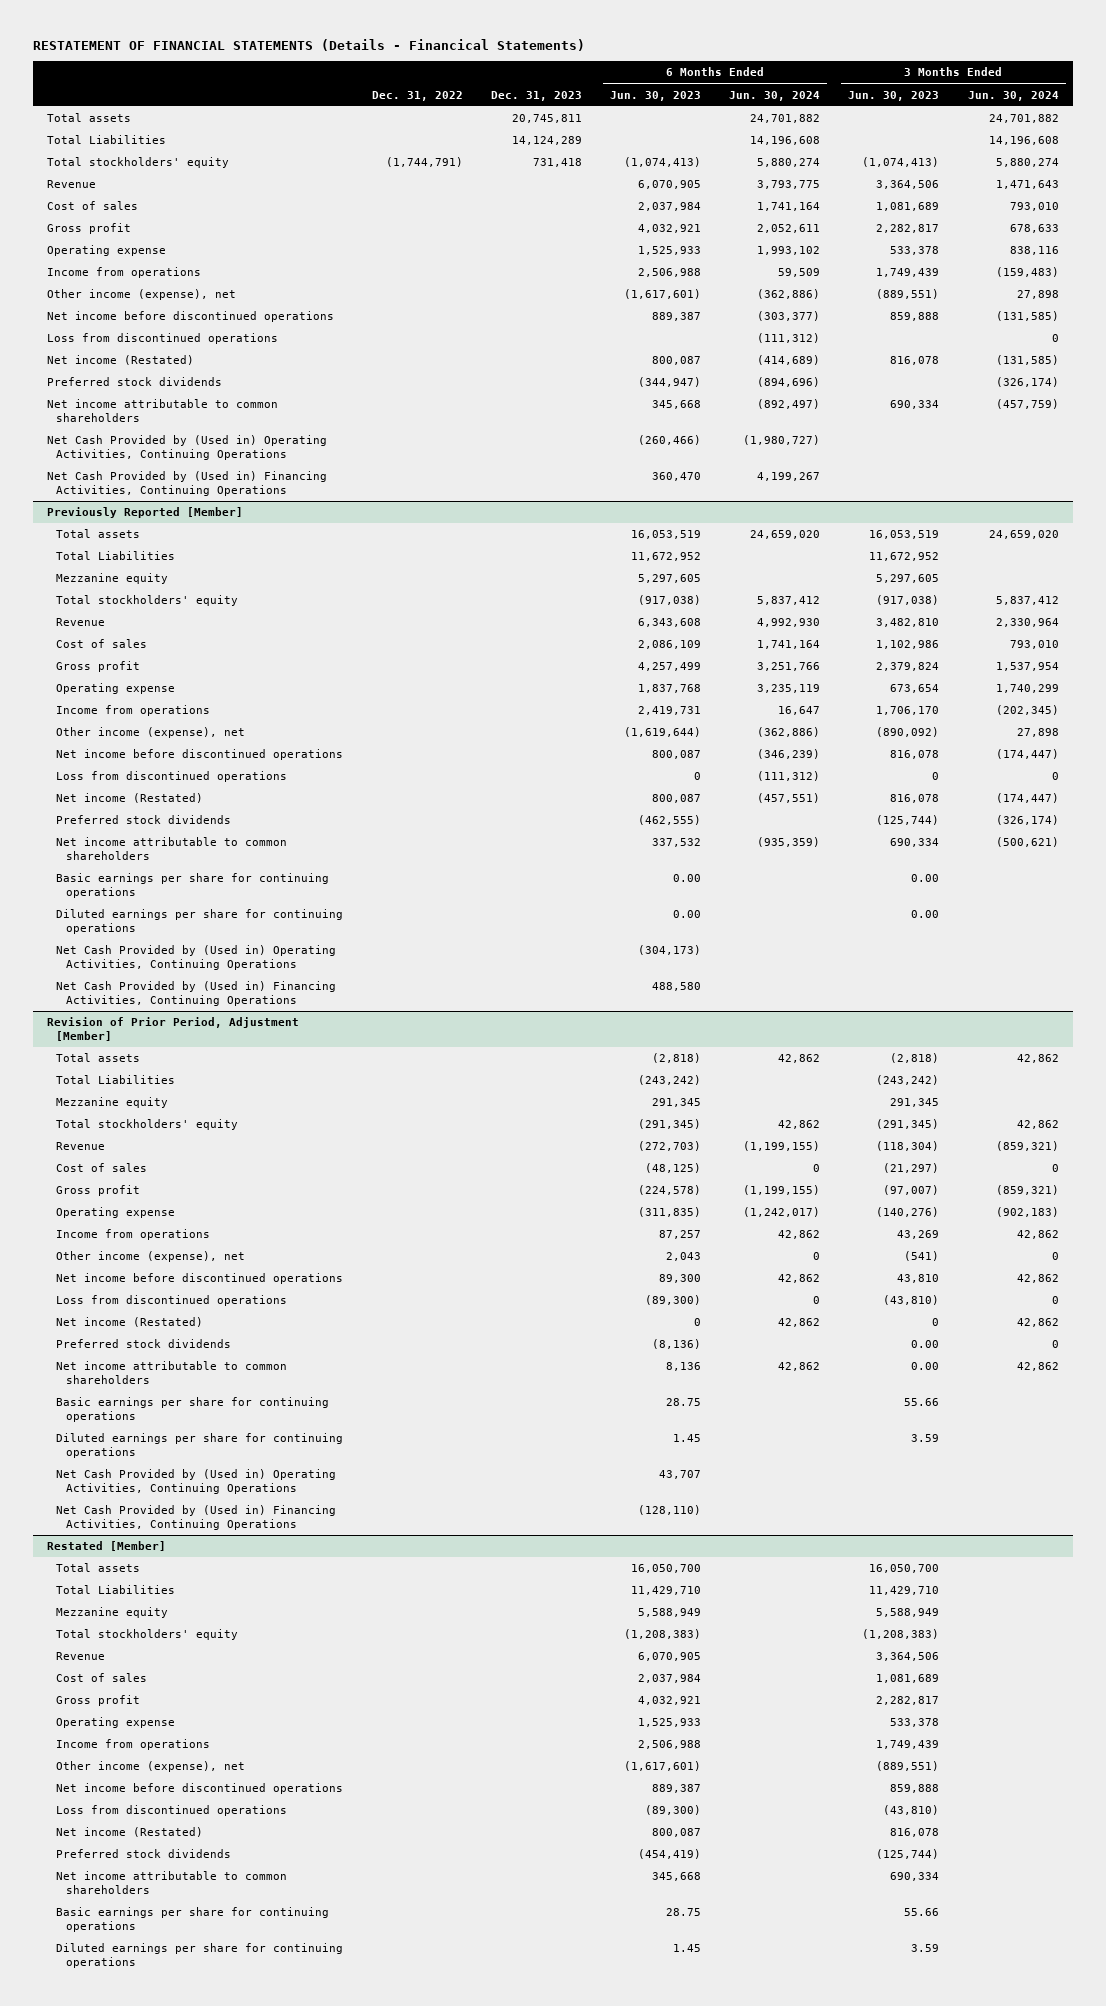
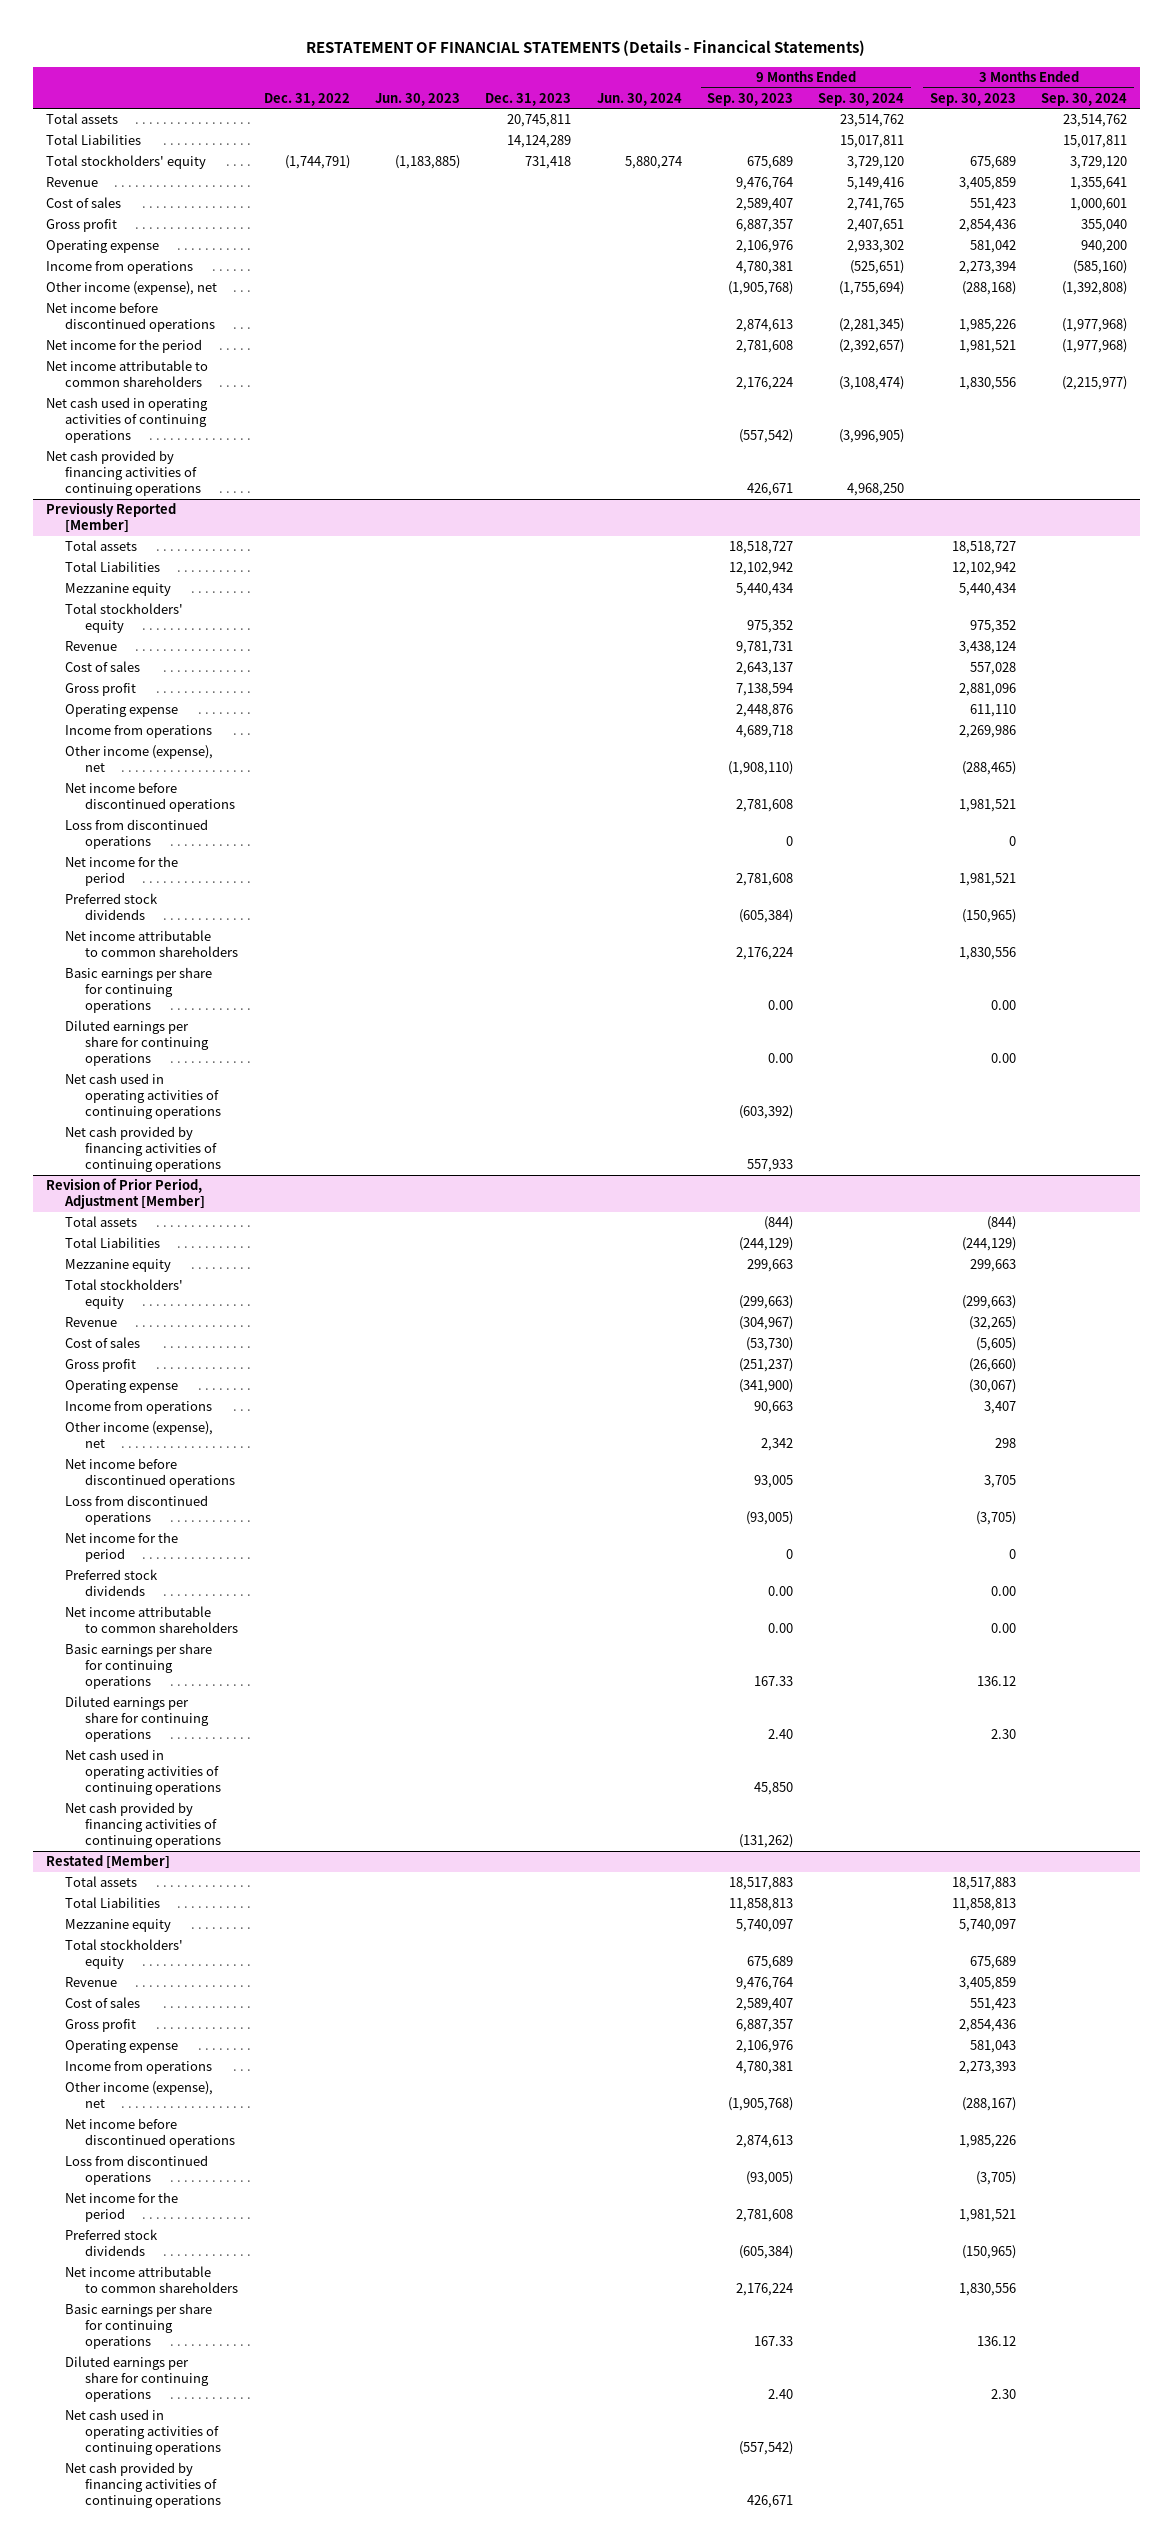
- | Dec. 31, 2022 | Dec. 31, 2023 | 6 Months Ended Jun. 30, 2023 | 6 Months Ended Jun. 30, 2024 | 3 Months Ended Jun. 30, 2023 | 3 Months Ended Jun. 30, 2024
+ | Dec. 31, 2022 | Jun. 30, 2023 | Dec. 31, 2023 | Jun. 30, 2024 | 9 Months Ended Sep. 30, 2023 | 9 Months Ended Sep. 30, 2024 | 3 Months Ended Sep. 30, 2023 | 3 Months Ended Sep. 30, 2024
- Loss from discontinued operations | | | | (111,312) | | 0
- Net income (Restated) | | | 800,087 | (414,689) | 816,078 | (131,585)
- Preferred stock dividends | | | (344,947) | (894,696) | | (326,174)
+ Net income for the period | | | | | 2,781,608 | (2,392,657) | 1,981,521 | (1,977,968)
- Net Cash Provided by (Used in) Operating Activities, Continuing Operations | | | (260,466) | (1,980,727) | |
- Net Cash Provided by (Used in) Financing Activities, Continuing Operations | | | 360,470 | 4,199,267 | |
+ Net cash used in operating activities of continuing operations | | | | | (557,542) | (3,996,905) | |
+ Net cash provided by financing activities of continuing operations | | | | | 426,671 | 4,968,250 | |
@ Previously Reported [Member]
- Net income (Restated) | | | 800,087 | (457,551) | 816,078 | (174,447)
+ Net income for the period | | | | | 2,781,608 | | 1,981,521 |
- Net Cash Provided by (Used in) Operating Activities, Continuing Operations | | | (304,173) | | |
- Net Cash Provided by (Used in) Financing Activities, Continuing Operations | | | 488,580 | | |
+ Net cash used in operating activities of continuing operations | | | | | (603,392) | | |
+ Net cash provided by financing activities of continuing operations | | | | | 557,933 | | |
@ Revision of Prior Period, Adjustment [Member]
- Net income (Restated) | | | 0 | 42,862 | 0 | 42,862
+ Net income for the period | | | | | 0 | | 0 |
- Net Cash Provided by (Used in) Operating Activities, Continuing Operations | | | 43,707 | | |
- Net Cash Provided by (Used in) Financing Activities, Continuing Operations | | | (128,110) | | |
+ Net cash used in operating activities of continuing operations | | | | | 45,850 | | |
+ Net cash provided by financing activities of continuing operations | | | | | (131,262) | | |
@ Restated [Member]
- Net income (Restated) | | | 800,087 | | 816,078 |
+ Net income for the period | | | | | 2,781,608 | | 1,981,521 |
+ Net cash used in operating activities of continuing operations | | | | | (557,542) | | |
+ Net cash provided by financing activities of continuing operations | | | | | 426,671 | | |

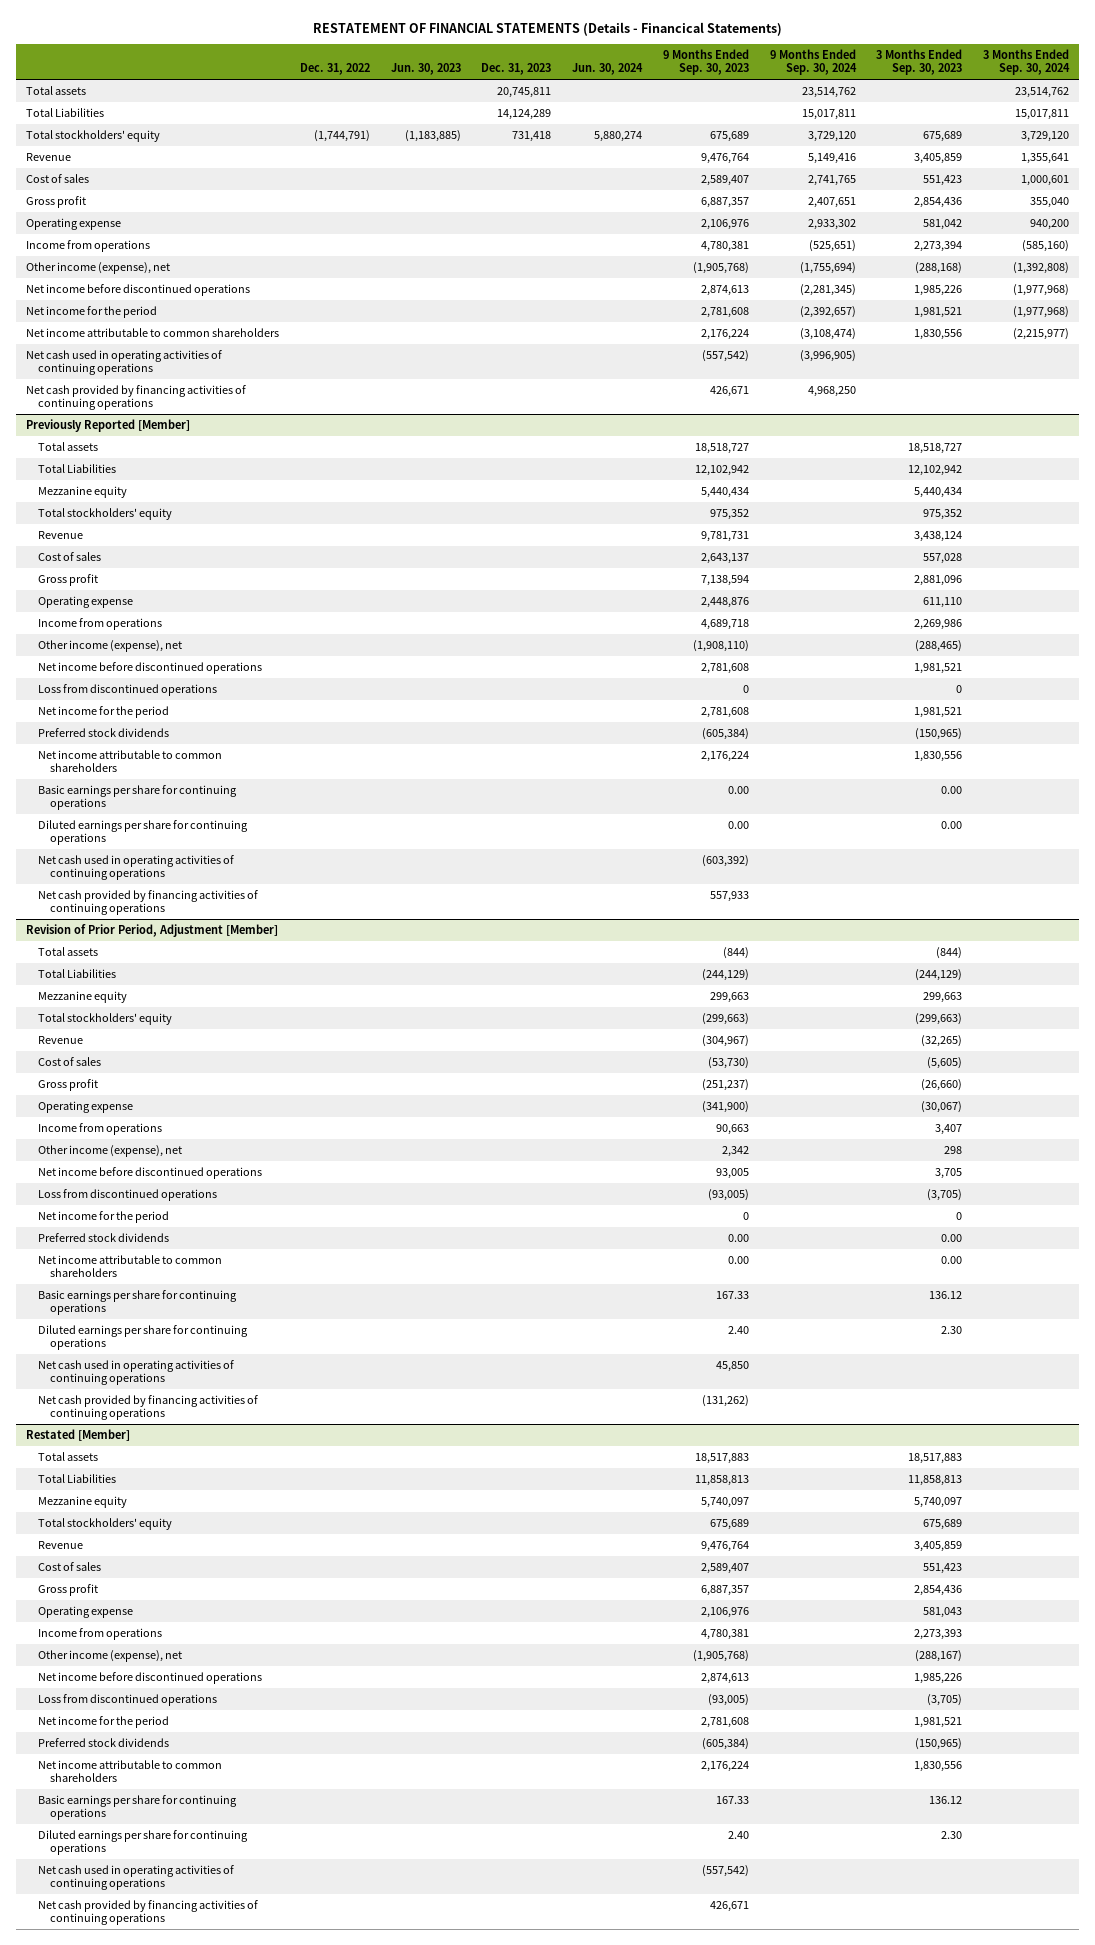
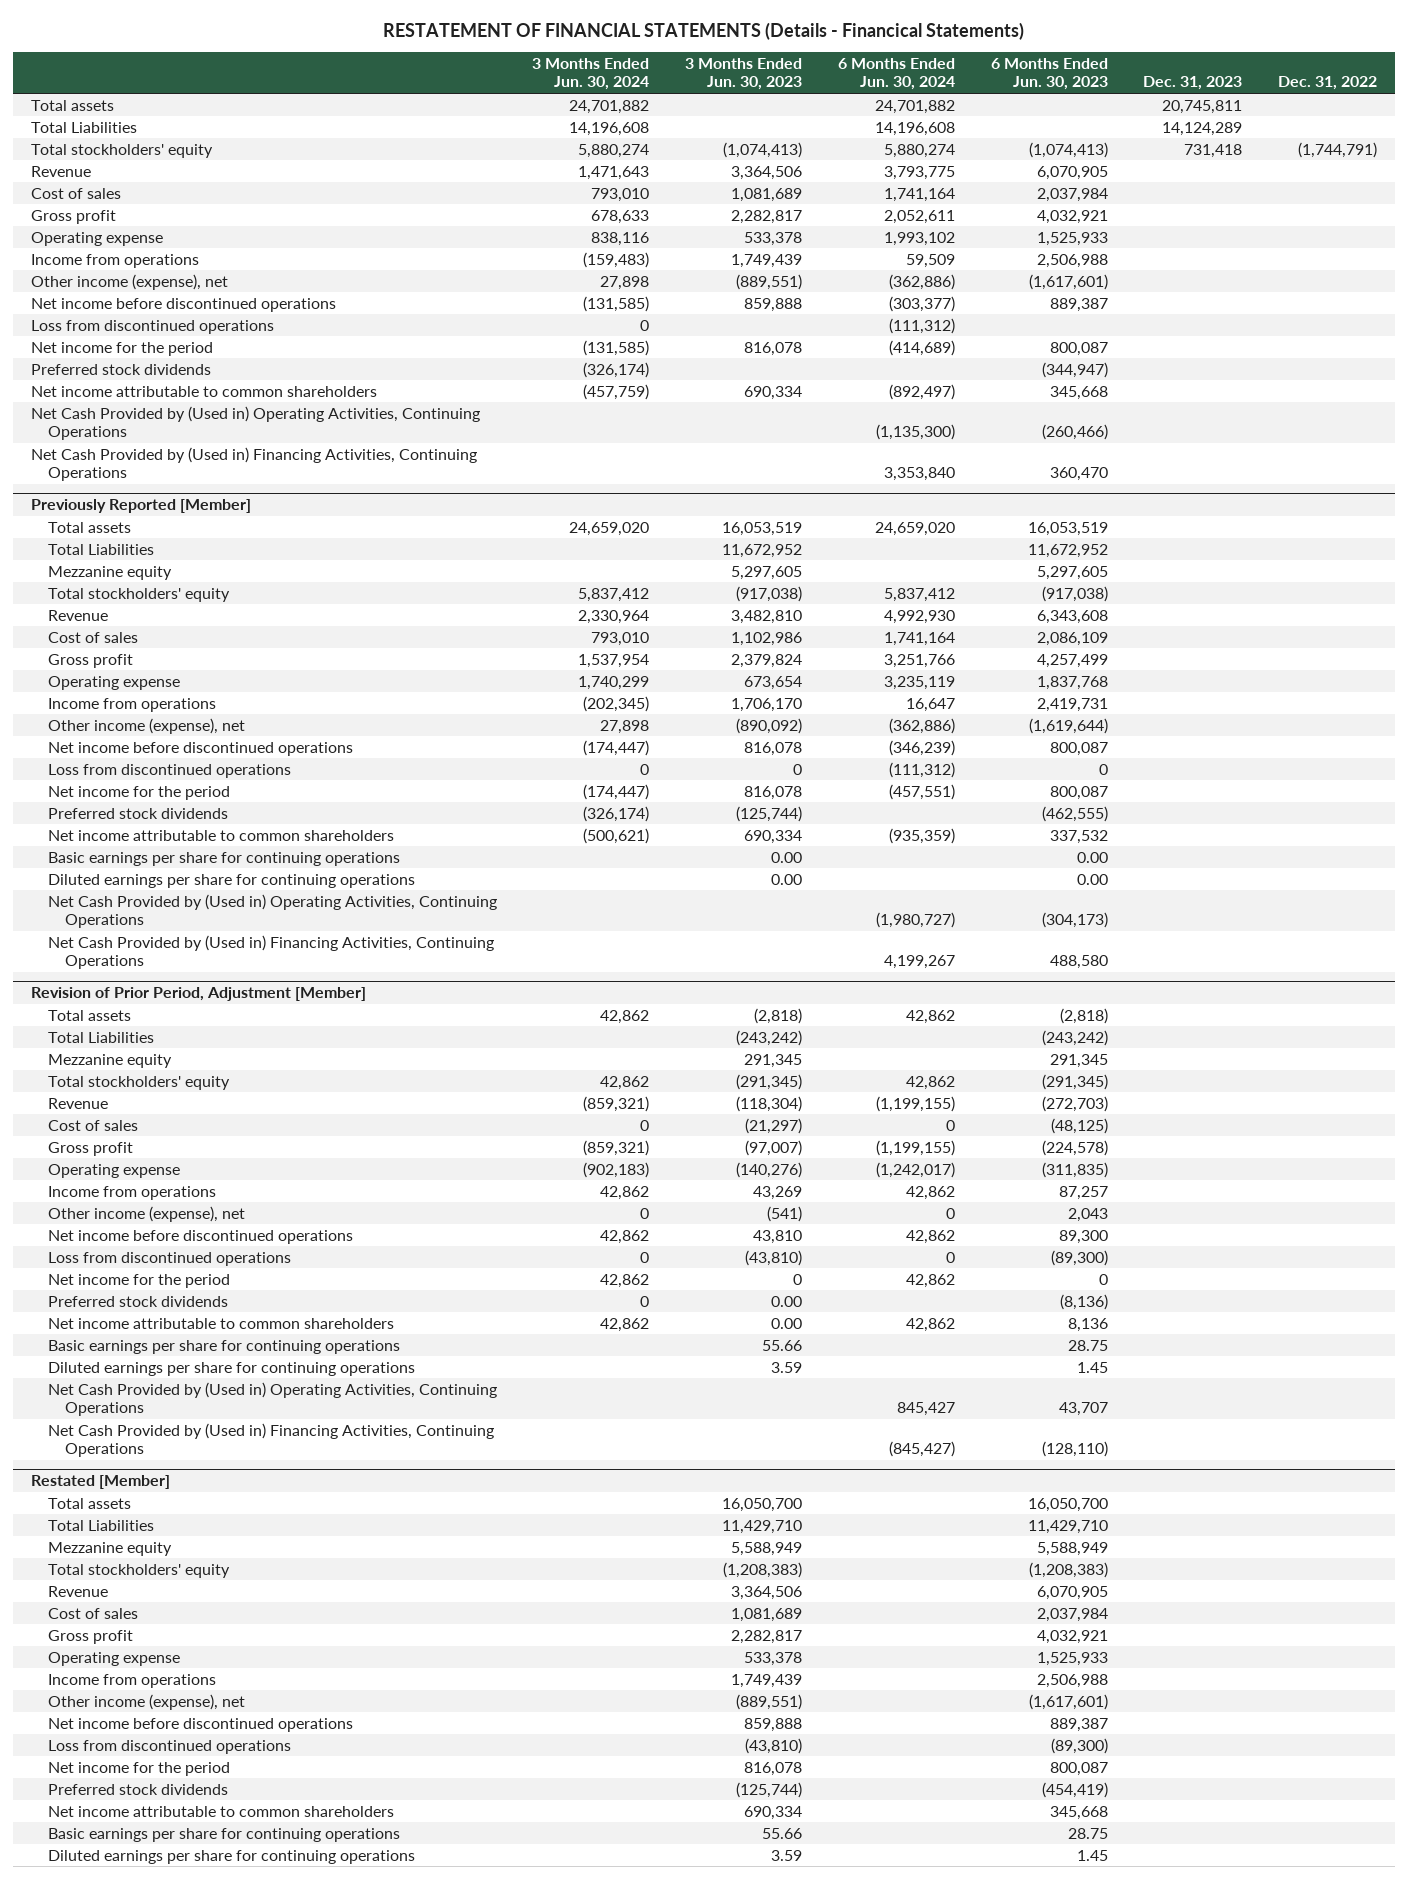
- | Dec. 31, 2022 | Jun. 30, 2023 | Dec. 31, 2023 | Jun. 30, 2024 | 9 Months Ended Sep. 30, 2023 | 9 Months Ended Sep. 30, 2024 | 3 Months Ended Sep. 30, 2023 | 3 Months Ended Sep. 30, 2024
+ | 3 Months Ended Jun. 30, 2024 | 3 Months Ended Jun. 30, 2023 | 6 Months Ended Jun. 30, 2024 | 6 Months Ended Jun. 30, 2023 | Dec. 31, 2023 | Dec. 31, 2022
+ Loss from discontinued operations | 0 | | (111,312) | | |
+ Preferred stock dividends | (326,174) | | | (344,947) | |
- Net cash used in operating activities of continuing operations | | | | | (557,542) | (3,996,905) | |
- Net cash provided by financing activities of continuing operations | | | | | 426,671 | 4,968,250 | |
+ Net Cash Provided by (Used in) Operating Activities, Continuing Operations | | | (1,135,300) | (260,466) | |
+ Net Cash Provided by (Used in) Financing Activities, Continuing Operations | | | 3,353,840 | 360,470 | |
@ Previously Reported [Member]
- Net cash used in operating activities of continuing operations | | | | | (603,392) | | |
- Net cash provided by financing activities of continuing operations | | | | | 557,933 | | |
+ Net Cash Provided by (Used in) Operating Activities, Continuing Operations | | | (1,980,727) | (304,173) | |
+ Net Cash Provided by (Used in) Financing Activities, Continuing Operations | | | 4,199,267 | 488,580 | |
@ Revision of Prior Period, Adjustment [Member]
- Net cash used in operating activities of continuing operations | | | | | 45,850 | | |
- Net cash provided by financing activities of continuing operations | | | | | (131,262) | | |
+ Net Cash Provided by (Used in) Operating Activities, Continuing Operations | | | 845,427 | 43,707 | |
+ Net Cash Provided by (Used in) Financing Activities, Continuing Operations | | | (845,427) | (128,110) | |
@ Restated [Member]
- Net cash used in operating activities of continuing operations | | | | | (557,542) | | |
- Net cash provided by financing activities of continuing operations | | | | | 426,671 | | |

